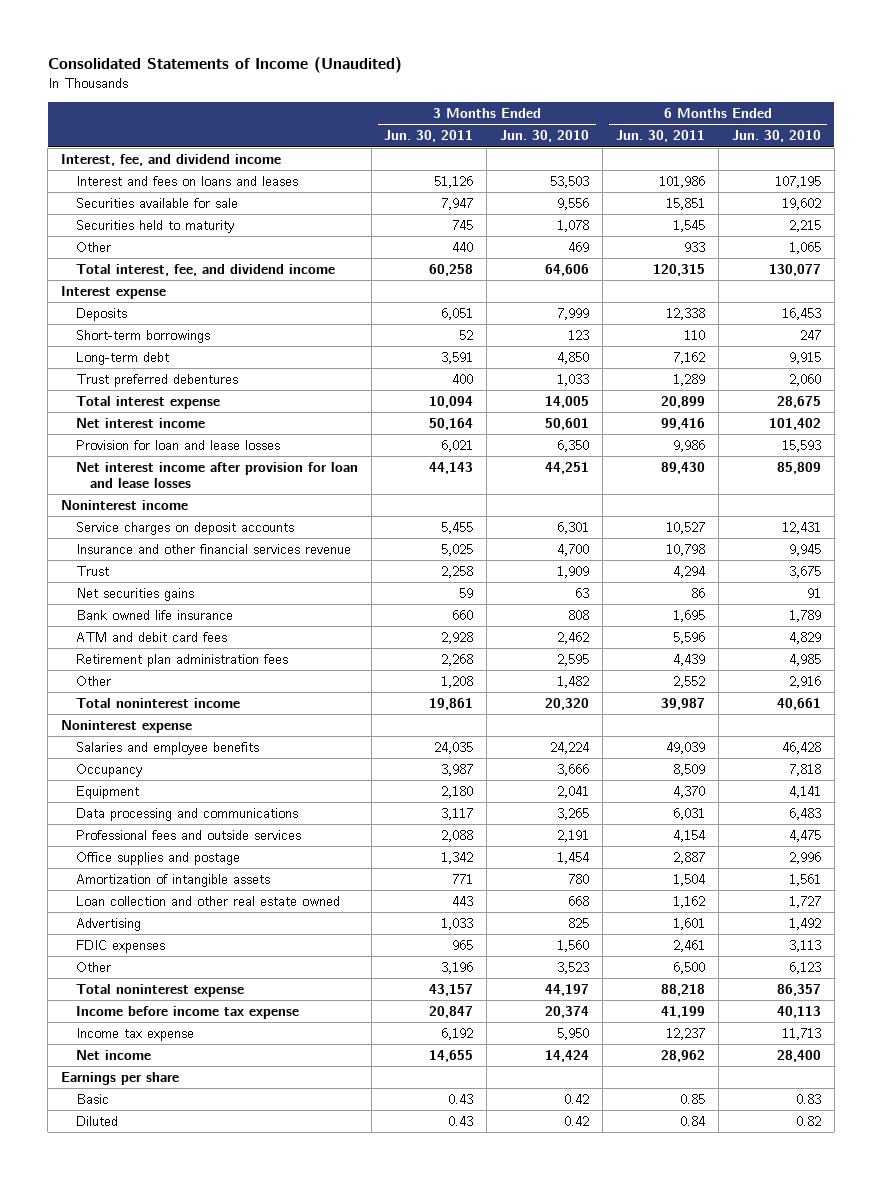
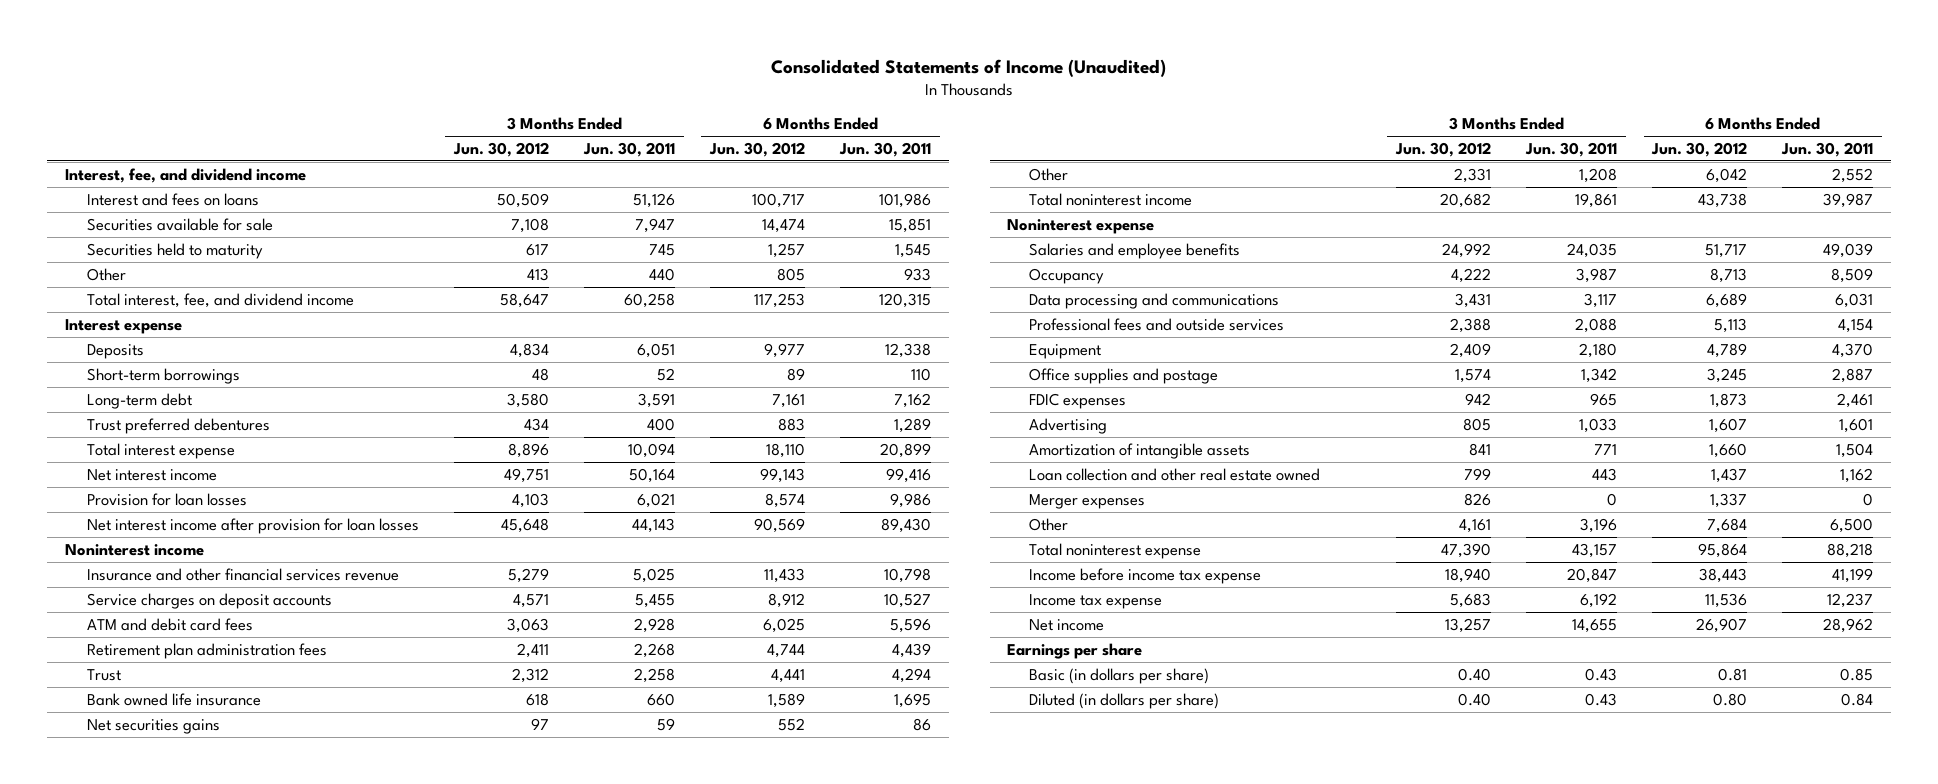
- | 3 Months Ended Jun. 30, 2011 | 3 Months Ended Jun. 30, 2010 | 6 Months Ended Jun. 30, 2011 | 6 Months Ended Jun. 30, 2010
+ | 3 Months Ended Jun. 30, 2012 | 3 Months Ended Jun. 30, 2011 | 6 Months Ended Jun. 30, 2012 | 6 Months Ended Jun. 30, 2011
- Interest and fees on loans and leases | 51,126 | 53,503 | 101,986 | 107,195
+ Interest and fees on loans | 50,509 | 51,126 | 100,717 | 101,986
- Provision for loan and lease losses | 6,021 | 6,350 | 9,986 | 15,593
- Net interest income after provision for loan and lease losses | 44,143 | 44,251 | 89,430 | 85,809
+ Provision for loan losses | 4,103 | 6,021 | 8,574 | 9,986
+ Net interest income after provision for loan losses | 45,648 | 44,143 | 90,569 | 89,430
moved down: Service charges on deposit accounts | 4,571 | 5,455 | 8,912 | 10,527
moved down: Trust | 2,312 | 2,258 | 4,441 | 4,294
moved down: Bank owned life insurance | 618 | 660 | 1,589 | 1,695
moved down: Net securities gains | 97 | 59 | 552 | 86
moved down: Equipment | 2,409 | 2,180 | 4,789 | 4,370
moved up: FDIC expenses | 942 | 965 | 1,873 | 2,461
moved up: Advertising | 805 | 1,033 | 1,607 | 1,601
+ Merger expenses | 826 | 0 | 1,337 | 0
- Basic | 0.43 | 0.42 | 0.85 | 0.83
- Diluted | 0.43 | 0.42 | 0.84 | 0.82
+ Basic (in dollars per share) | 0.40 | 0.43 | 0.81 | 0.85
+ Diluted (in dollars per share) | 0.40 | 0.43 | 0.80 | 0.84

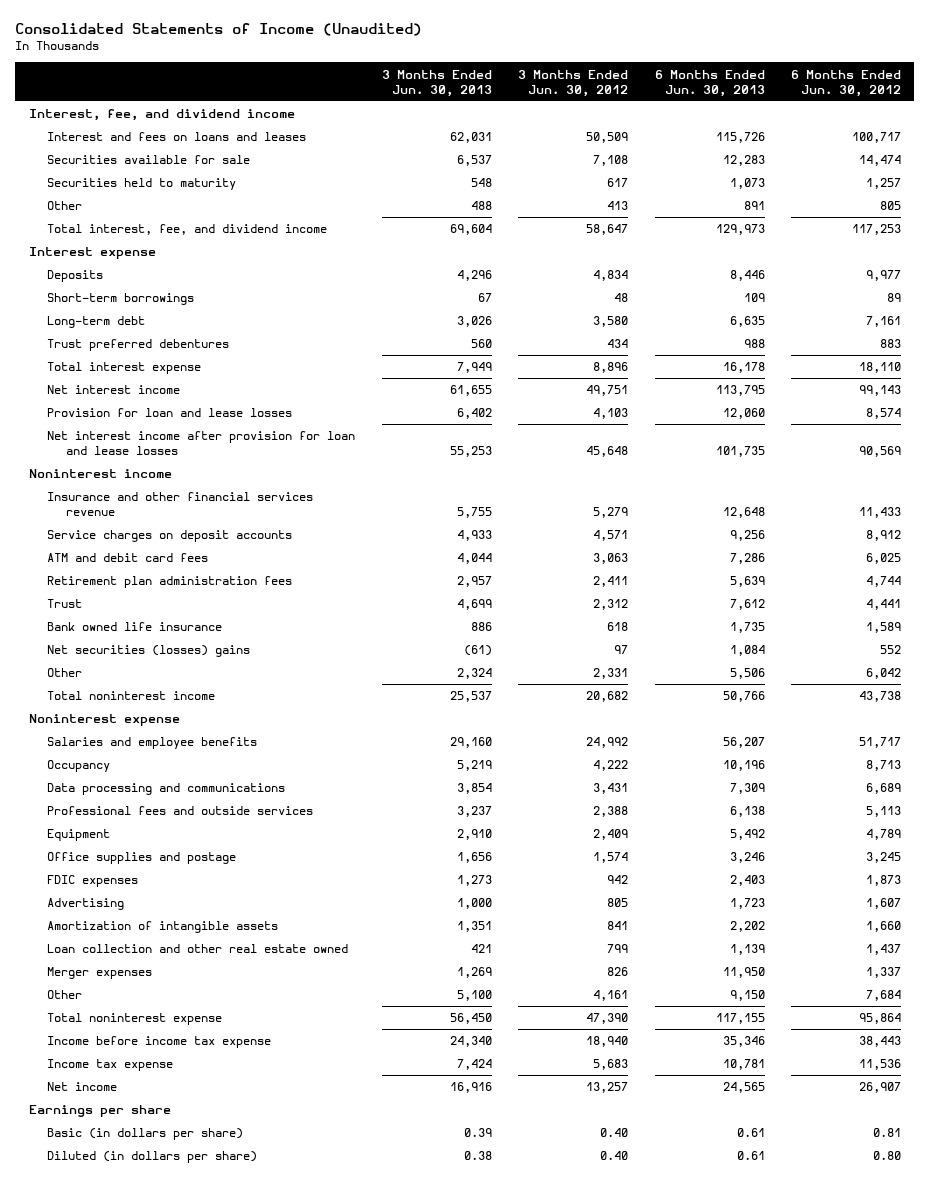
- | 3 Months Ended Jun. 30, 2012 | 3 Months Ended Jun. 30, 2011 | 6 Months Ended Jun. 30, 2012 | 6 Months Ended Jun. 30, 2011
+ | 3 Months Ended Jun. 30, 2013 | 3 Months Ended Jun. 30, 2012 | 6 Months Ended Jun. 30, 2013 | 6 Months Ended Jun. 30, 2012
- Interest and fees on loans | 50,509 | 51,126 | 100,717 | 101,986
+ Interest and fees on loans and leases | 62,031 | 50,509 | 115,726 | 100,717
- Provision for loan losses | 4,103 | 6,021 | 8,574 | 9,986
- Net interest income after provision for loan losses | 45,648 | 44,143 | 90,569 | 89,430
+ Provision for loan and lease losses | 6,402 | 4,103 | 12,060 | 8,574
+ Net interest income after provision for loan and lease losses | 55,253 | 45,648 | 101,735 | 90,569
- Net securities gains | 97 | 59 | 552 | 86
+ Net securities (losses) gains | (61) | 97 | 1,084 | 552

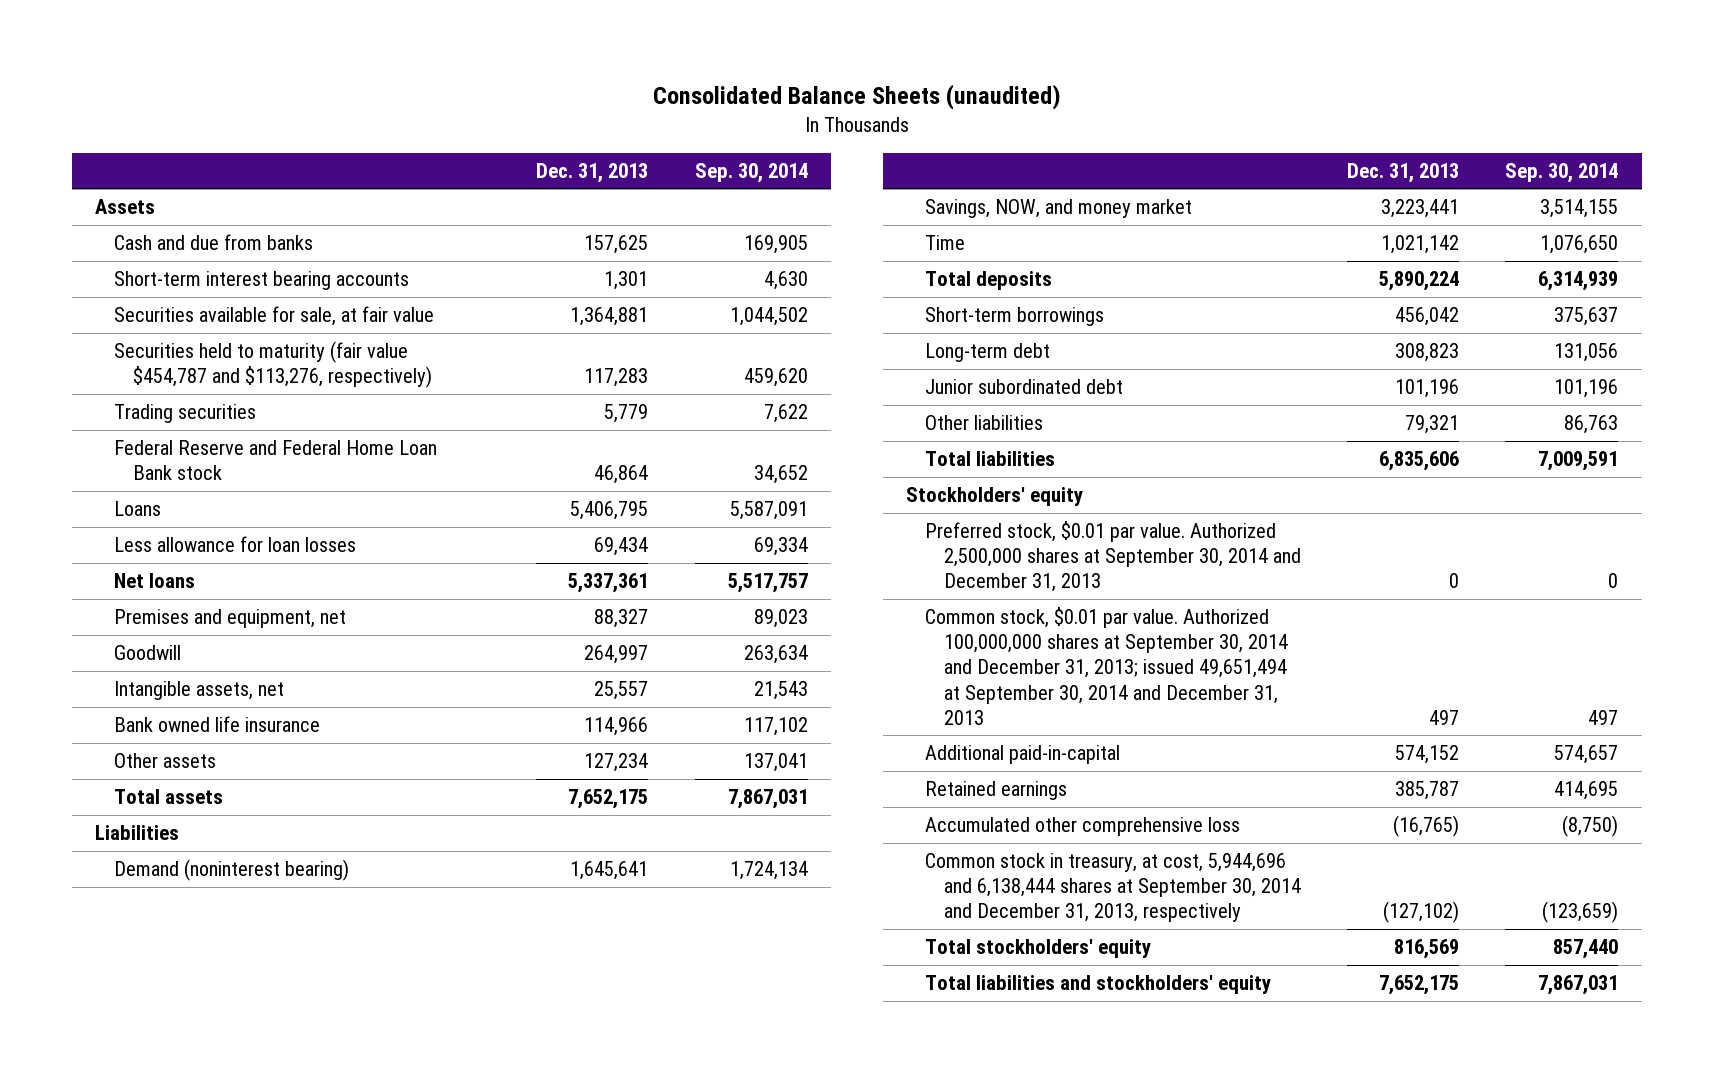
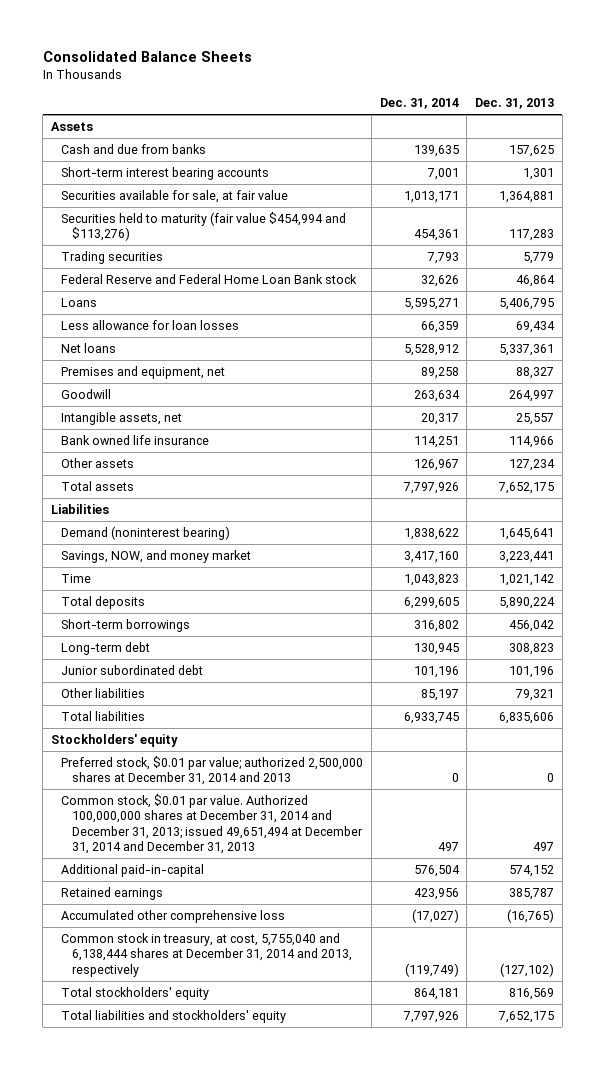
- Consolidated Balance Sheets (unaudited)
+ Consolidated Balance Sheets
- | Dec. 31, 2013 | Sep. 30, 2014
+ | Dec. 31, 2014 | Dec. 31, 2013
- Securities held to maturity (fair value $454,787 and $113,276, respectively) | 117,283 | 459,620
+ Securities held to maturity (fair value $454,994 and $113,276) | 454,361 | 117,283
- Preferred stock, $0.01 par value. Authorized 2,500,000 shares at September 30, 2014 and December 31, 2013 | 0 | 0
- Common stock, $0.01 par value. Authorized 100,000,000 shares at September 30, 2014 and December 31, 2013; issued 49,651,494 at September 30, 2014 and December 31, 2013 | 497 | 497
+ Preferred stock, $0.01 par value; authorized 2,500,000 shares at December 31, 2014 and 2013 | 0 | 0
+ Common stock, $0.01 par value. Authorized 100,000,000 shares at December 31, 2014 and December 31, 2013; issued 49,651,494 at December 31, 2014 and December 31, 2013 | 497 | 497
- Common stock in treasury, at cost, 5,944,696 and 6,138,444 shares at September 30, 2014 and December 31, 2013, respectively | (127,102) | (123,659)
+ Common stock in treasury, at cost, 5,755,040 and 6,138,444 shares at December 31, 2014 and 2013, respectively | (119,749) | (127,102)

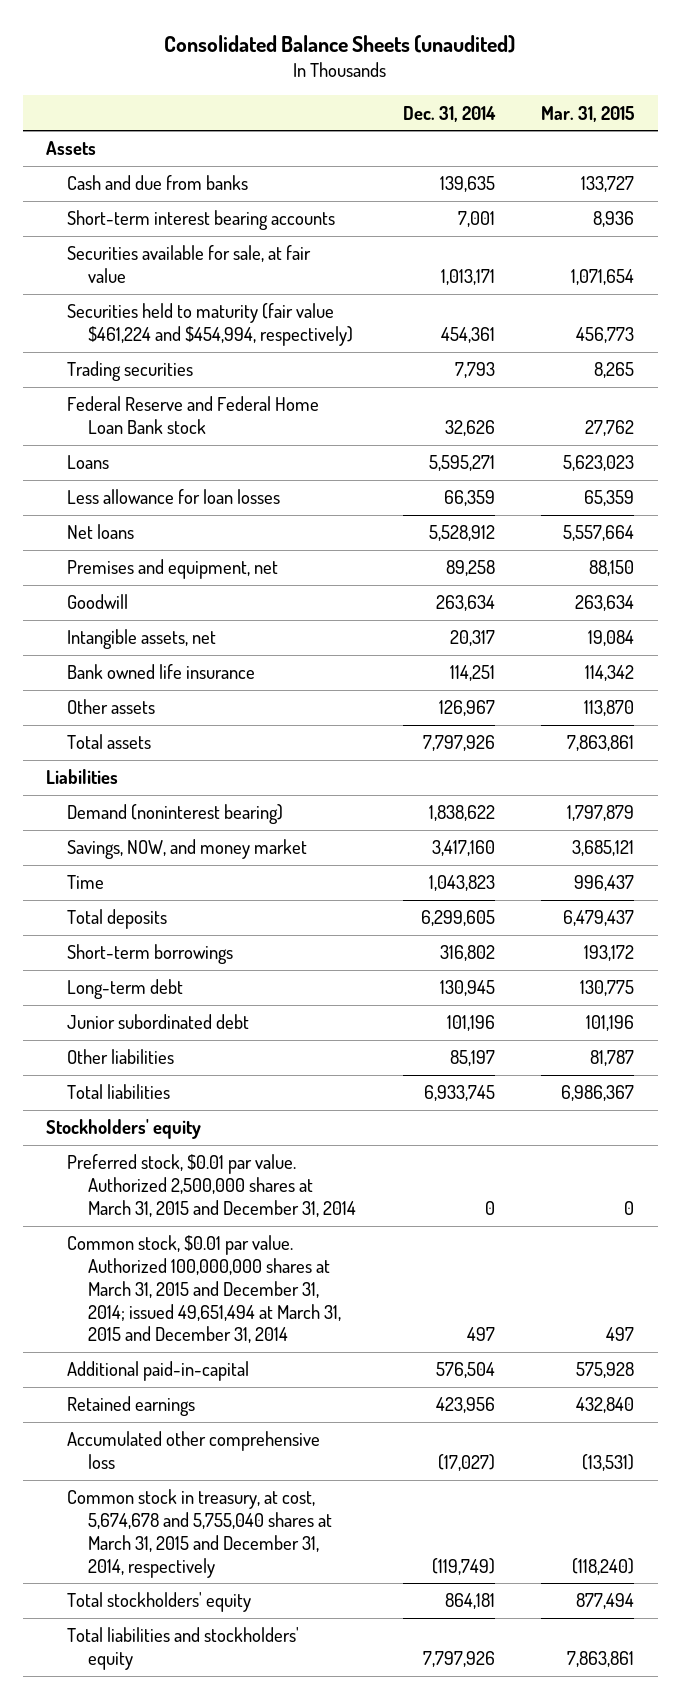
- Consolidated Balance Sheets
+ Consolidated Balance Sheets (unaudited)
- | Dec. 31, 2014 | Dec. 31, 2013
+ | Dec. 31, 2014 | Mar. 31, 2015
- Securities held to maturity (fair value $454,994 and $113,276) | 454,361 | 117,283
+ Securities held to maturity (fair value $461,224 and $454,994, respectively) | 454,361 | 456,773
- Preferred stock, $0.01 par value; authorized 2,500,000 shares at December 31, 2014 and 2013 | 0 | 0
- Common stock, $0.01 par value. Authorized 100,000,000 shares at December 31, 2014 and December 31, 2013; issued 49,651,494 at December 31, 2014 and December 31, 2013 | 497 | 497
+ Preferred stock, $0.01 par value. Authorized 2,500,000 shares at March 31, 2015 and December 31, 2014 | 0 | 0
+ Common stock, $0.01 par value. Authorized 100,000,000 shares at March 31, 2015 and December 31, 2014; issued 49,651,494 at March 31, 2015 and December 31, 2014 | 497 | 497
- Common stock in treasury, at cost, 5,755,040 and 6,138,444 shares at December 31, 2014 and 2013, respectively | (119,749) | (127,102)
+ Common stock in treasury, at cost, 5,674,678 and 5,755,040 shares at March 31, 2015 and December 31, 2014, respectively | (119,749) | (118,240)

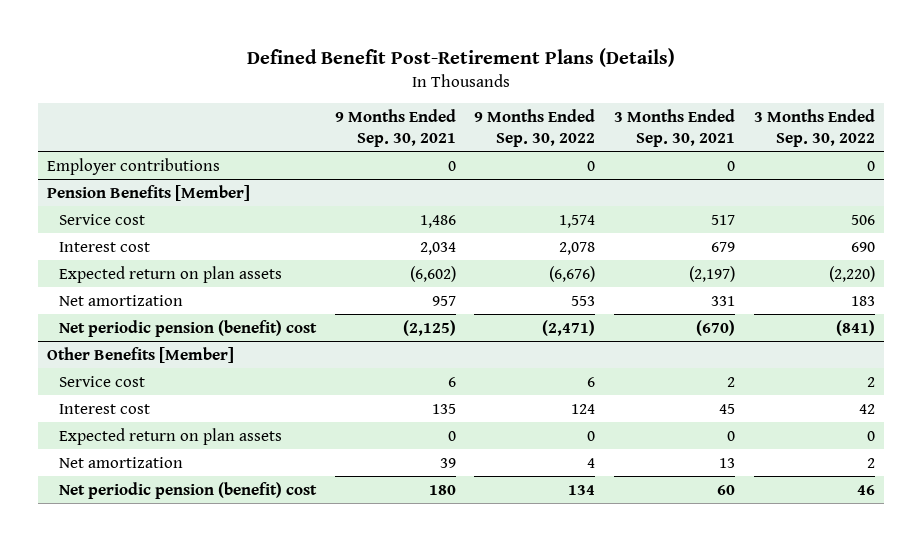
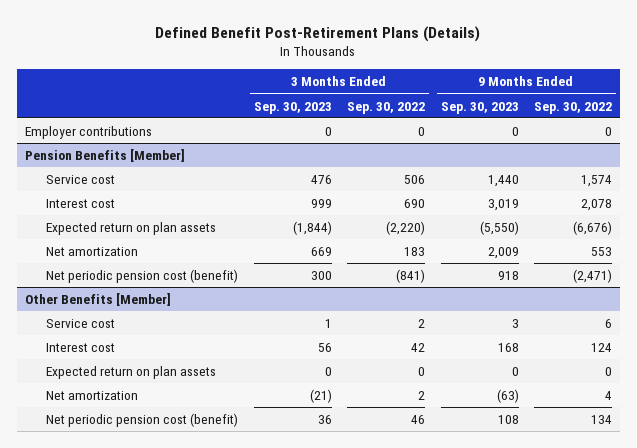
- | 9 Months Ended Sep. 30, 2021 | 9 Months Ended Sep. 30, 2022 | 3 Months Ended Sep. 30, 2021 | 3 Months Ended Sep. 30, 2022
+ | 3 Months Ended Sep. 30, 2023 | 3 Months Ended Sep. 30, 2022 | 9 Months Ended Sep. 30, 2023 | 9 Months Ended Sep. 30, 2022
@ Pension Benefits [Member]
- Net periodic pension (benefit) cost | (2,125) | (2,471) | (670) | (841)
+ Net periodic pension cost (benefit) | 300 | (841) | 918 | (2,471)
@ Other Benefits [Member]
- Net periodic pension (benefit) cost | 180 | 134 | 60 | 46
+ Net periodic pension cost (benefit) | 36 | 46 | 108 | 134

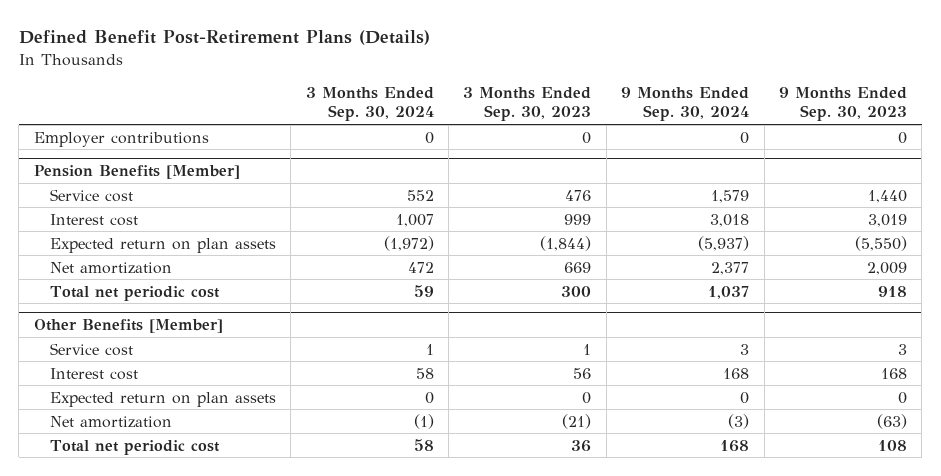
- | 3 Months Ended Sep. 30, 2023 | 3 Months Ended Sep. 30, 2022 | 9 Months Ended Sep. 30, 2023 | 9 Months Ended Sep. 30, 2022
+ | 3 Months Ended Sep. 30, 2024 | 3 Months Ended Sep. 30, 2023 | 9 Months Ended Sep. 30, 2024 | 9 Months Ended Sep. 30, 2023
@ Pension Benefits [Member]
- Net periodic pension cost (benefit) | 300 | (841) | 918 | (2,471)
+ Total net periodic cost | 59 | 300 | 1,037 | 918
@ Other Benefits [Member]
- Net periodic pension cost (benefit) | 36 | 46 | 108 | 134
+ Total net periodic cost | 58 | 36 | 168 | 108

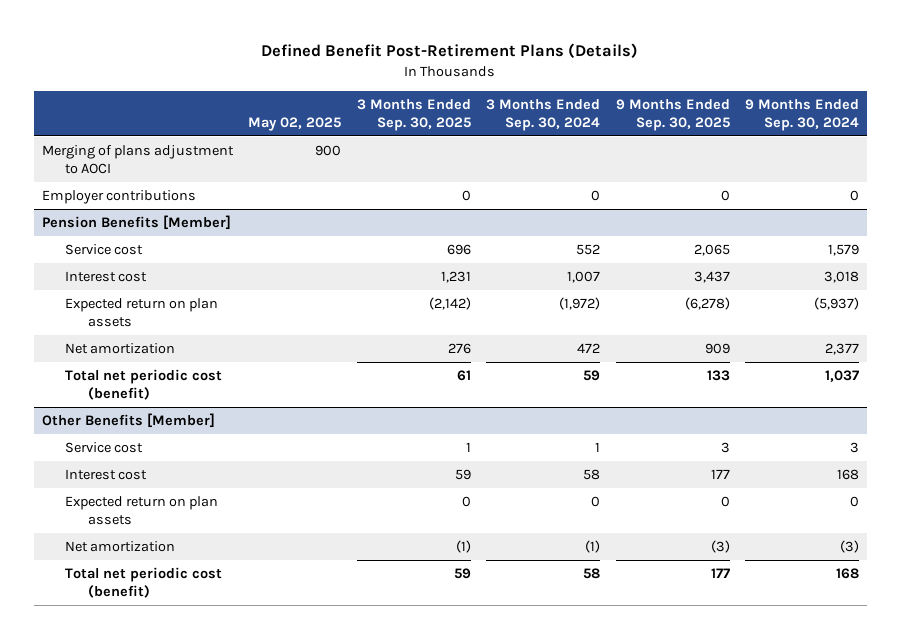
- | 3 Months Ended Sep. 30, 2024 | 3 Months Ended Sep. 30, 2023 | 9 Months Ended Sep. 30, 2024 | 9 Months Ended Sep. 30, 2023
+ | May 02, 2025 | 3 Months Ended Sep. 30, 2025 | 3 Months Ended Sep. 30, 2024 | 9 Months Ended Sep. 30, 2025 | 9 Months Ended Sep. 30, 2024
+ Merging of plans adjustment to AOCI | 900 | | | |
@ Pension Benefits [Member]
- Total net periodic cost | 59 | 300 | 1,037 | 918
+ Total net periodic cost (benefit) | | 61 | 59 | 133 | 1,037
@ Other Benefits [Member]
- Total net periodic cost | 58 | 36 | 168 | 108
+ Total net periodic cost (benefit) | | 59 | 58 | 177 | 168

